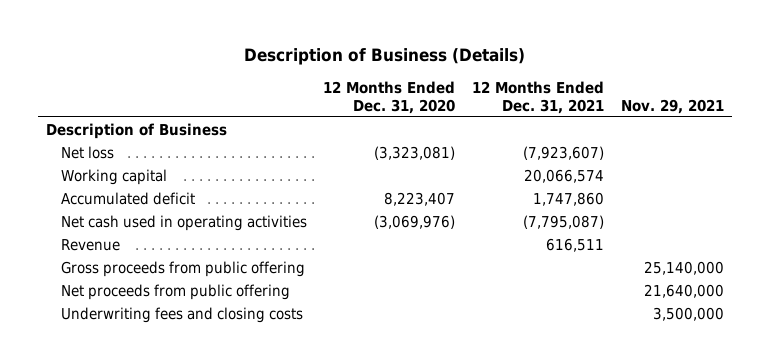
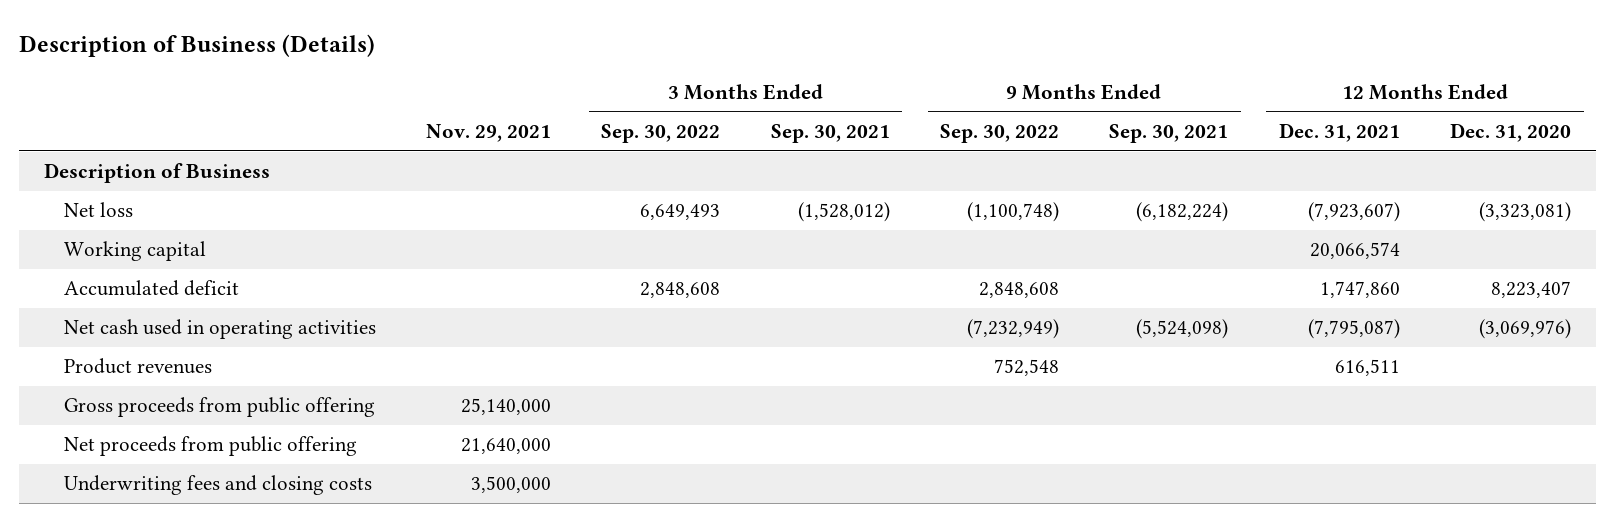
- | 12 Months Ended Dec. 31, 2020 | 12 Months Ended Dec. 31, 2021 | Nov. 29, 2021
+ | Nov. 29, 2021 | 3 Months Ended Sep. 30, 2022 | 3 Months Ended Sep. 30, 2021 | 9 Months Ended Sep. 30, 2022 | 9 Months Ended Sep. 30, 2021 | 12 Months Ended Dec. 31, 2021 | 12 Months Ended Dec. 31, 2020
- Revenue | | 616,511 |
+ Product revenues | | | | 752,548 | | 616,511 |

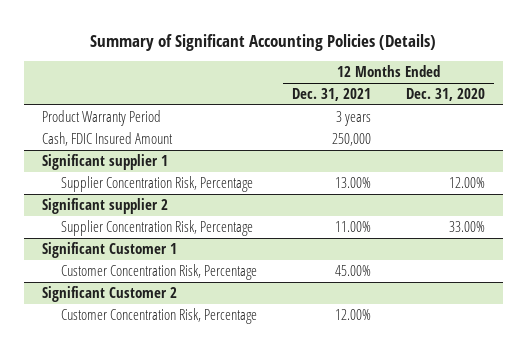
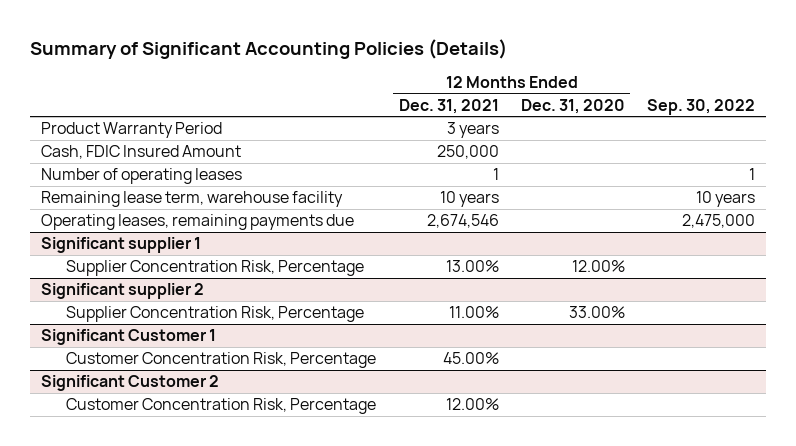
- | 12 Months Ended Dec. 31, 2021 | 12 Months Ended Dec. 31, 2020
+ | 12 Months Ended Dec. 31, 2021 | 12 Months Ended Dec. 31, 2020 | Sep. 30, 2022
+ Number of operating leases | 1 | | 1
+ Remaining lease term, warehouse facility | 10 years | | 10 years
+ Operating leases, remaining payments due | 2,674,546 | | 2,475,000

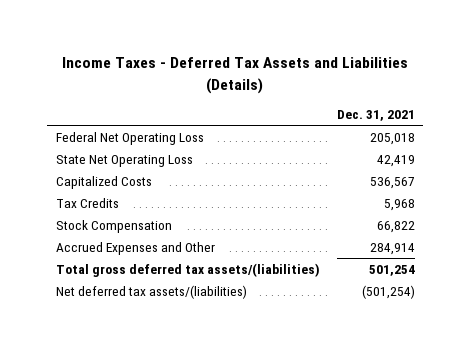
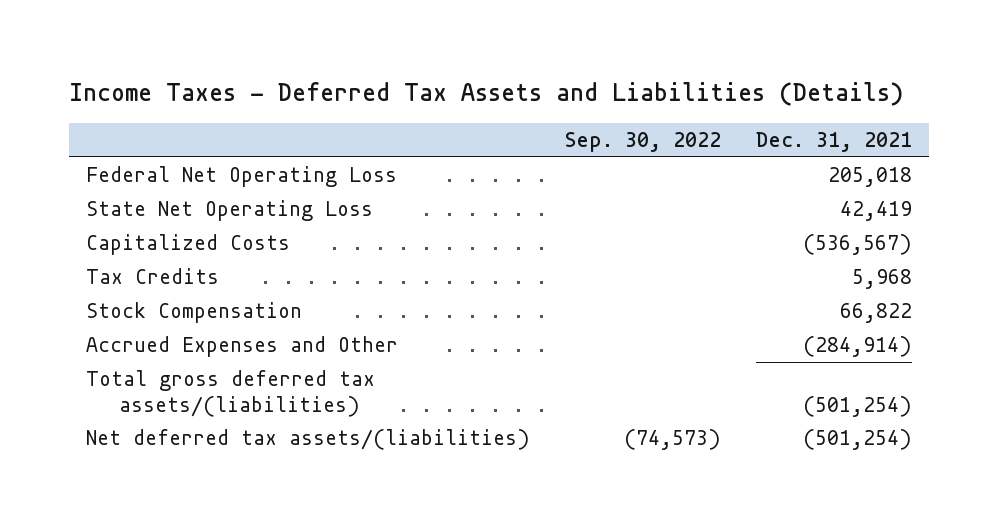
- | Dec. 31, 2021
+ | Sep. 30, 2022 | Dec. 31, 2021
- Capitalized Costs | 536,567
+ Capitalized Costs | | (536,567)
- Accrued Expenses and Other | 284,914
- Total gross deferred tax assets/(liabilities) | 501,254
+ Accrued Expenses and Other | | (284,914)
+ Total gross deferred tax assets/(liabilities) | | (501,254)

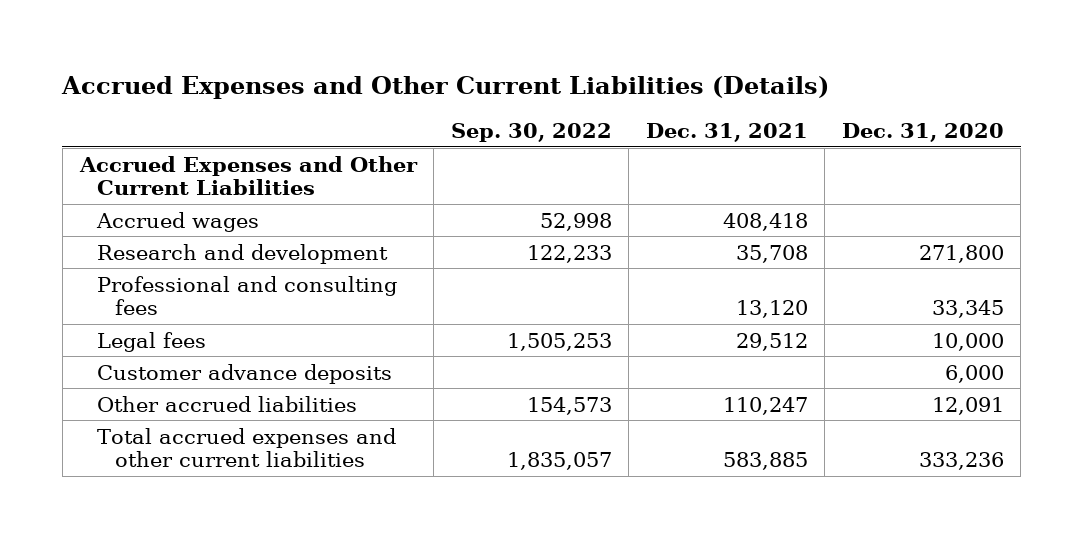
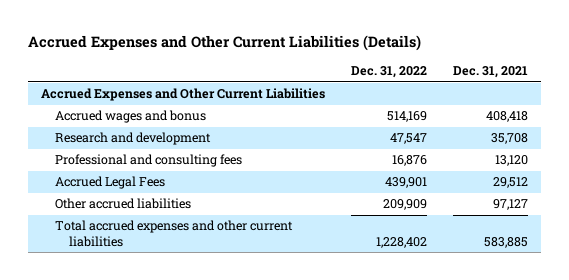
- | Sep. 30, 2022 | Dec. 31, 2021 | Dec. 31, 2020
+ | Dec. 31, 2022 | Dec. 31, 2021
- Accrued wages | 52,998 | 408,418 |
+ Accrued wages and bonus | 514,169 | 408,418
- Legal fees | 1,505,253 | 29,512 | 10,000
- Customer advance deposits | | | 6,000
- Other accrued liabilities | 154,573 | 110,247 | 12,091
+ Accrued Legal Fees | 439,901 | 29,512
+ Other accrued liabilities | 209,909 | 97,127

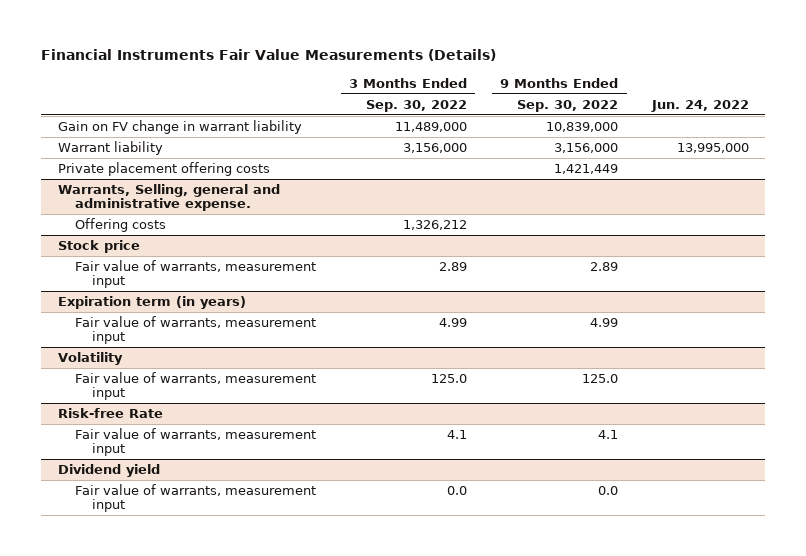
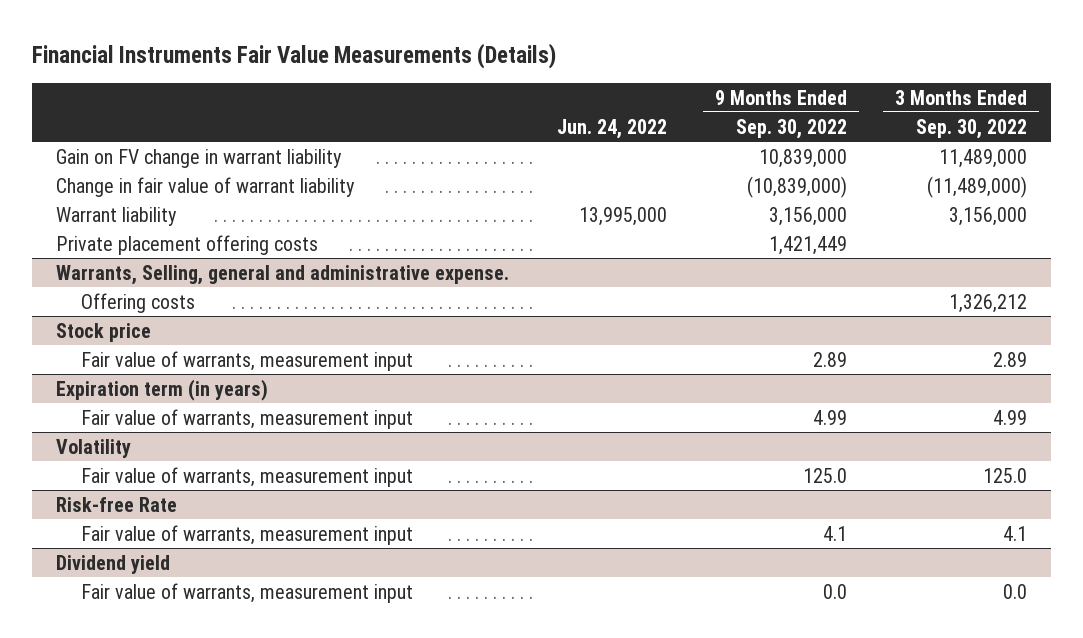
- | 3 Months Ended Sep. 30, 2022 | 9 Months Ended Sep. 30, 2022 | Jun. 24, 2022
+ | Jun. 24, 2022 | 9 Months Ended Sep. 30, 2022 | 3 Months Ended Sep. 30, 2022
+ Change in fair value of warrant liability | | (10,839,000) | (11,489,000)

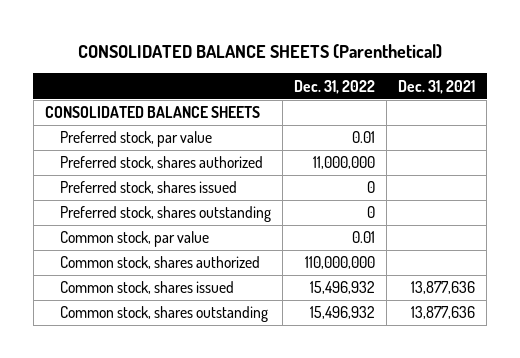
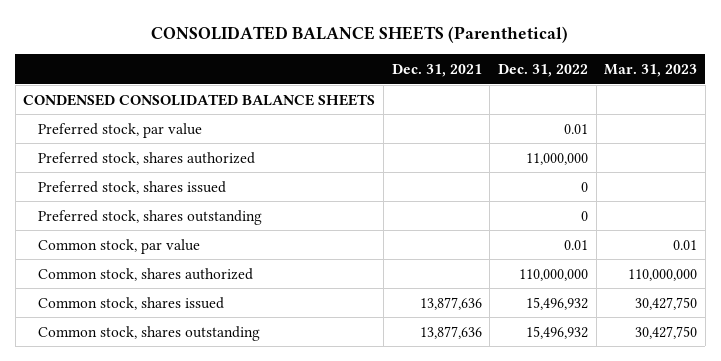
- | Dec. 31, 2022 | Dec. 31, 2021
+ | Dec. 31, 2021 | Dec. 31, 2022 | Mar. 31, 2023
- CONSOLIDATED BALANCE SHEETS
+ CONDENSED CONSOLIDATED BALANCE SHEETS

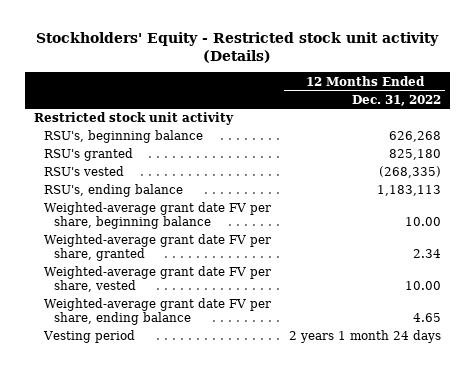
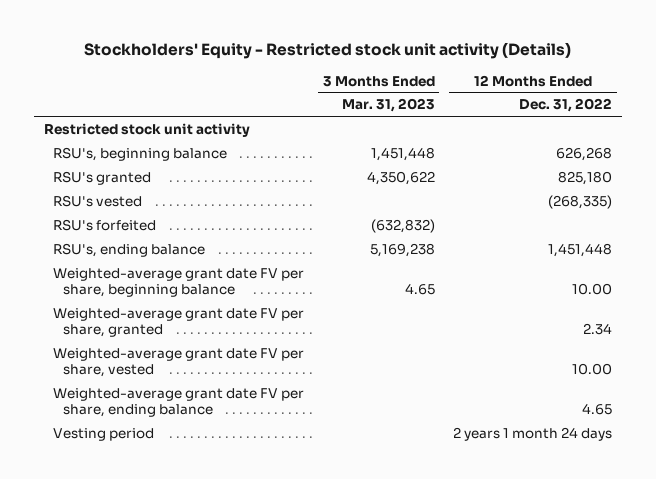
- | 12 Months Ended Dec. 31, 2022
+ | 3 Months Ended Mar. 31, 2023 | 12 Months Ended Dec. 31, 2022
- RSU's, ending balance | 1,183,113
+ RSU's forfeited | (632,832) |
+ RSU's, ending balance | 5,169,238 | 1,451,448

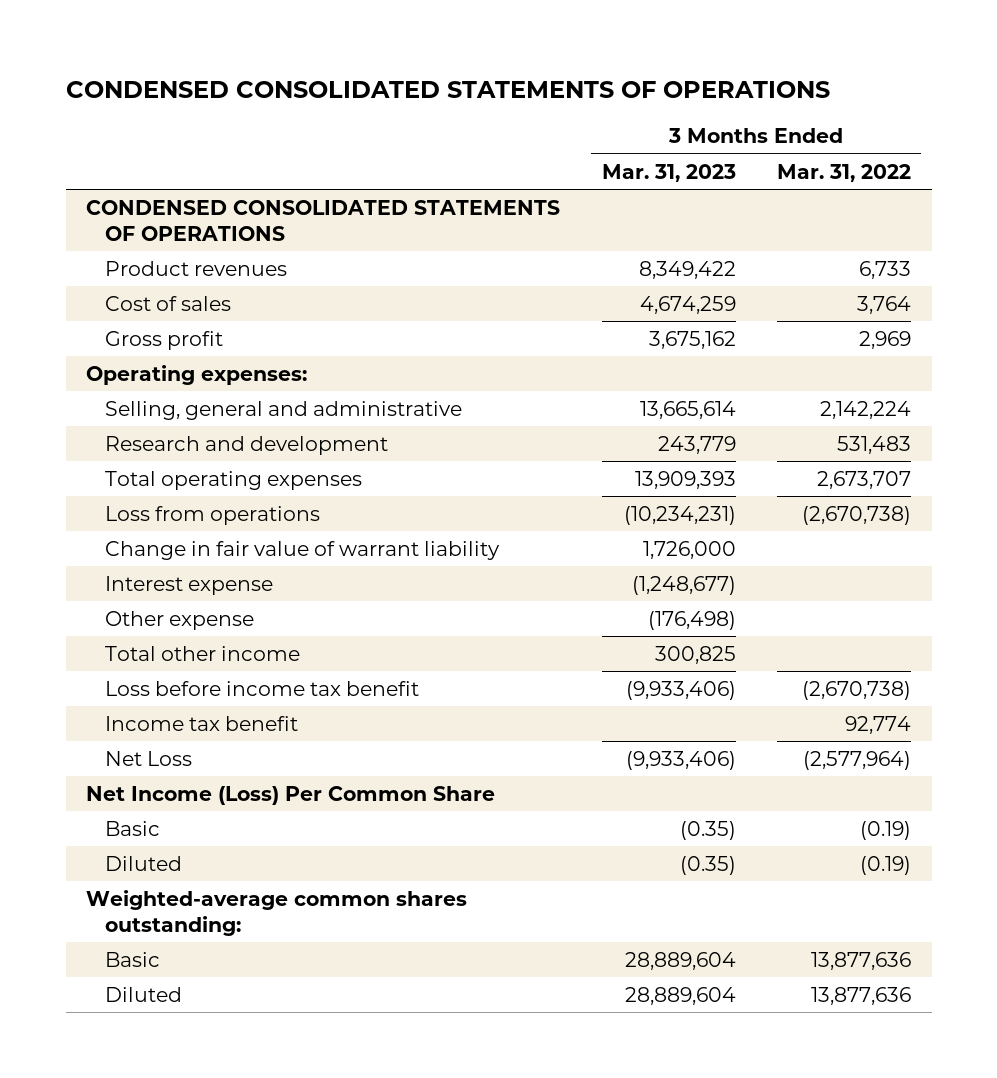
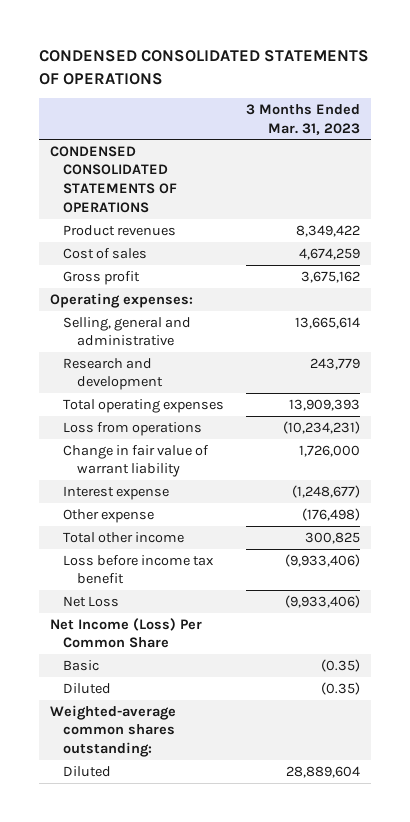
- | 3 Months Ended Mar. 31, 2023 | 3 Months Ended Mar. 31, 2022
+ | 3 Months Ended Mar. 31, 2023
- Income tax benefit | | 92,774
- Basic | 28,889,604 | 13,877,636

